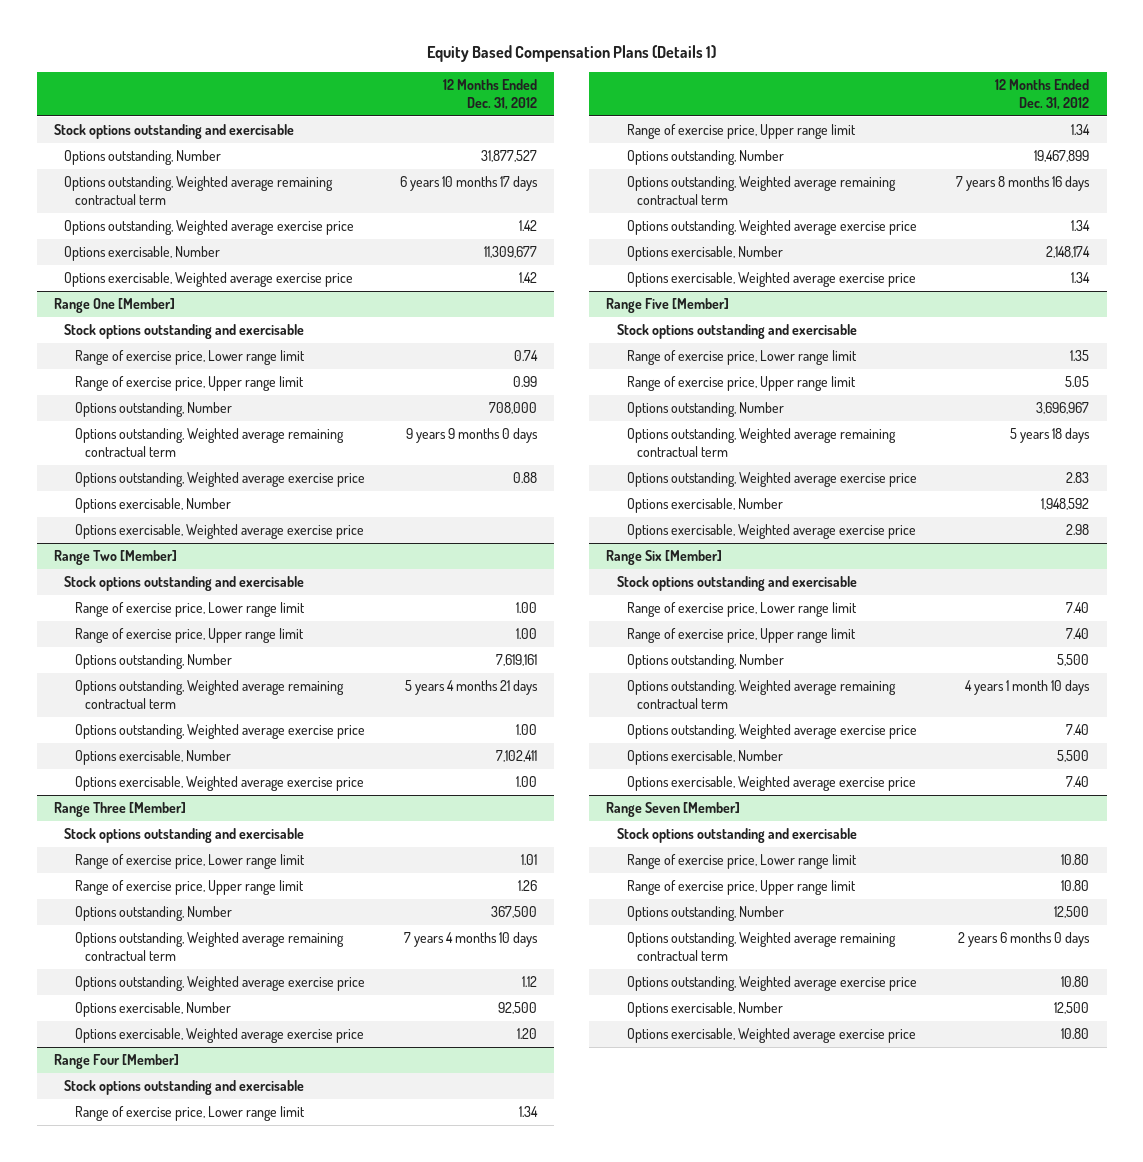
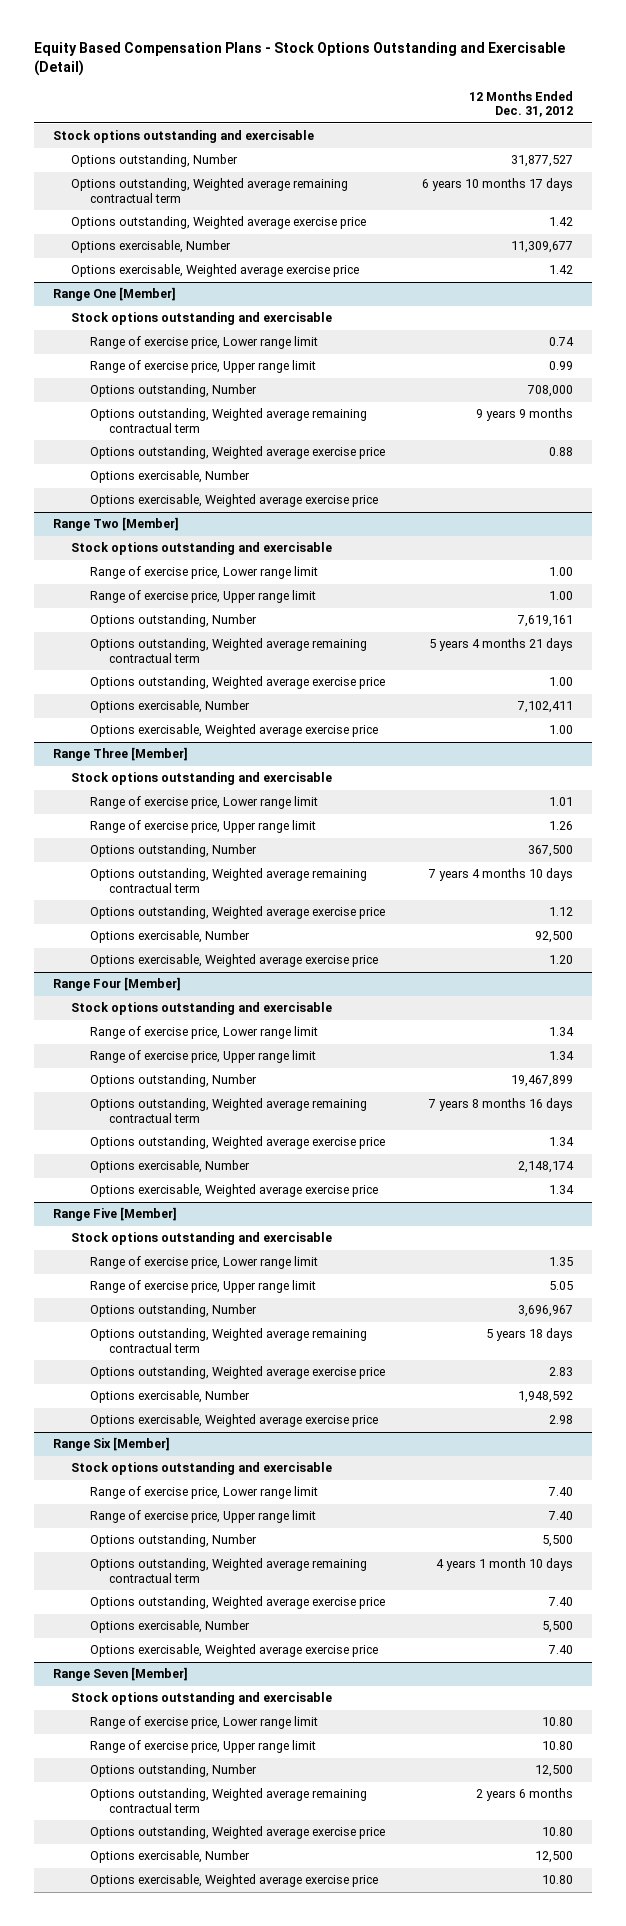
- Equity Based Compensation Plans (Details 1)
+ Equity Based Compensation Plans - Stock Options Outstanding and Exercisable (Detail)
@ Range One [Member]
- Options outstanding, Weighted average remaining contractual term | 9 years 9 months 0 days
+ Options outstanding, Weighted average remaining contractual term | 9 years 9 months
@ Range Seven [Member]
- Options outstanding, Weighted average remaining contractual term | 2 years 6 months 0 days
+ Options outstanding, Weighted average remaining contractual term | 2 years 6 months

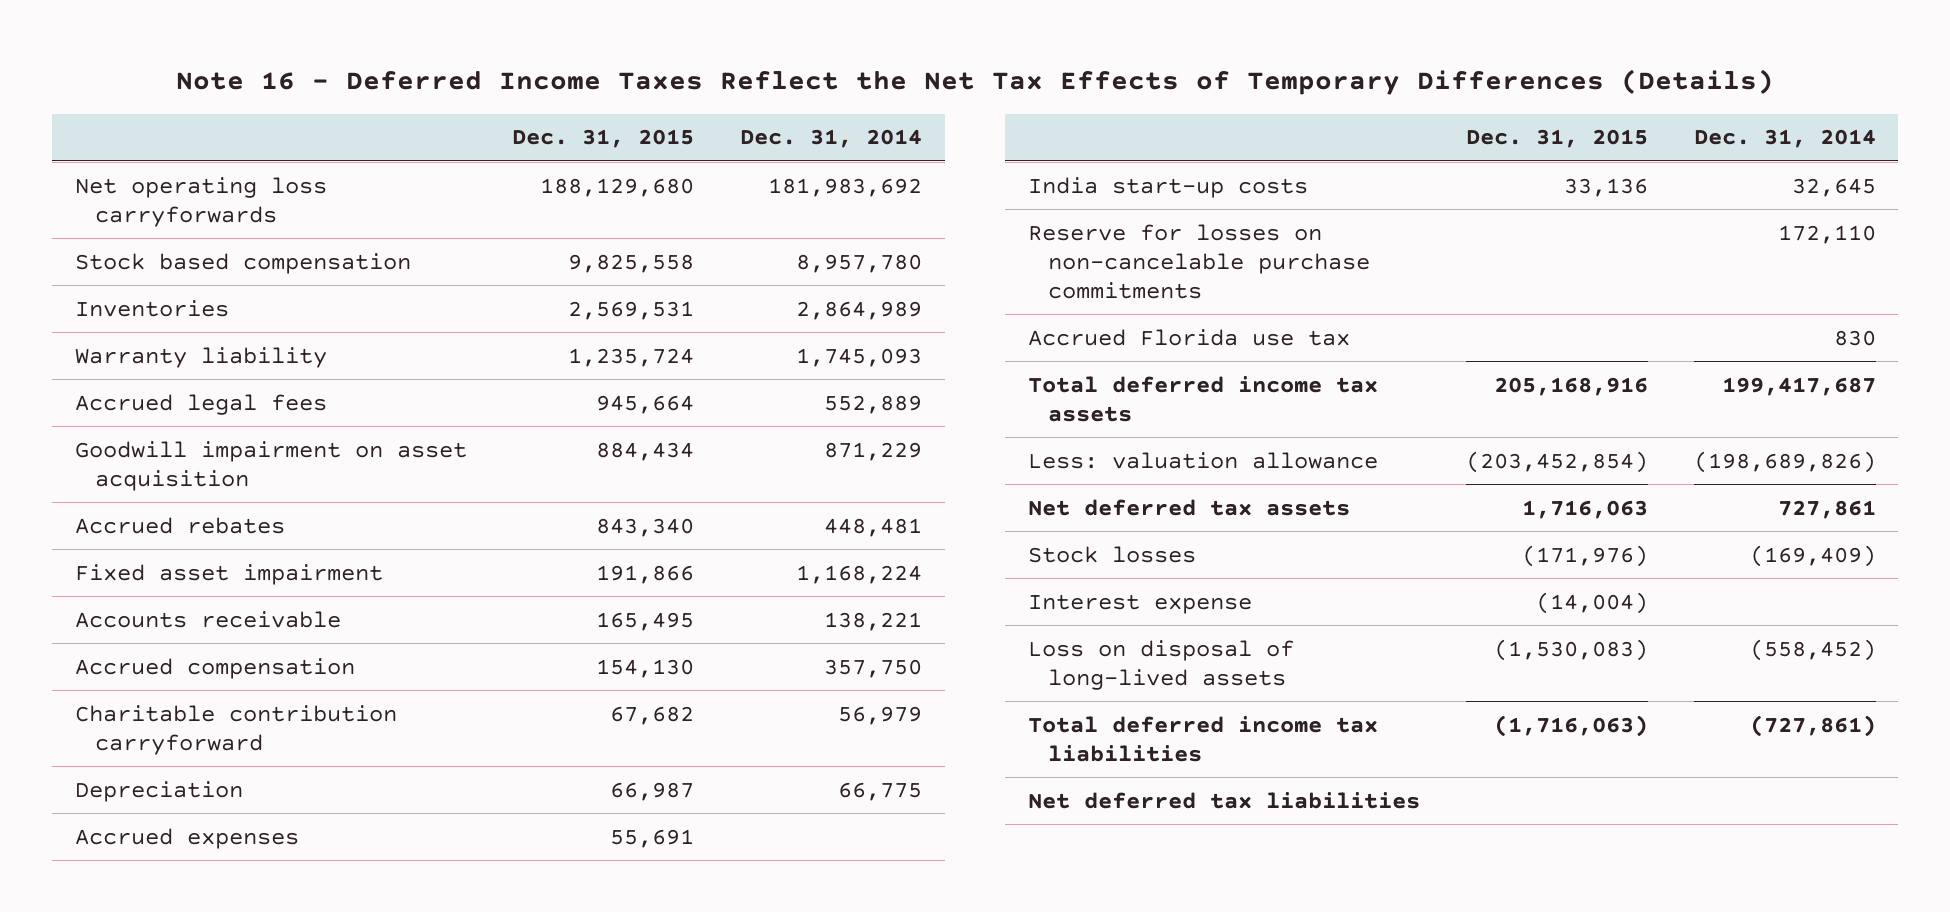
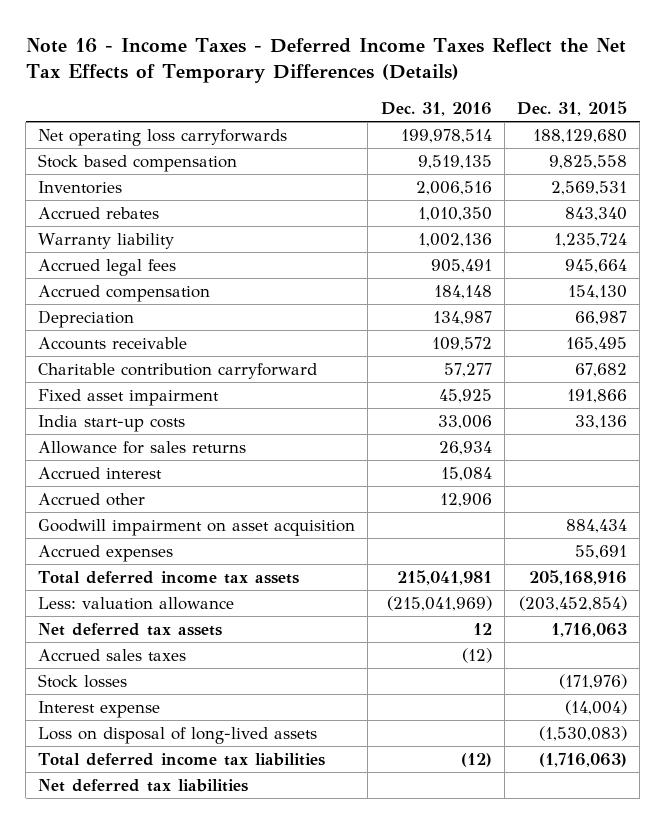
- Note 16 - Deferred Income Taxes Reflect the Net Tax Effects of Temporary Differences (Details)
+ Note 16 - Income Taxes - Deferred Income Taxes Reflect the Net Tax Effects of Temporary Differences (Details)
- | Dec. 31, 2015 | Dec. 31, 2014
+ | Dec. 31, 2016 | Dec. 31, 2015
moved up: Accrued rebates | 1,010,350 | 843,340
moved down: Accounts receivable | 109,572 | 165,495
moved down: Charitable contribution carryforward | 57,277 | 67,682
moved down: Fixed asset impairment | 45,925 | 191,866
- Reserve for losses on non-cancelable purchase commitments | | 172,110
- Accrued Florida use tax | | 830
+ Allowance for sales returns | 26,934 |
+ Accrued interest | 15,084 |
+ Accrued other | 12,906 |
moved down: Goodwill impairment on asset acquisition | | 884,434
moved down: Accrued expenses | | 55,691
+ Accrued sales taxes | (12) |

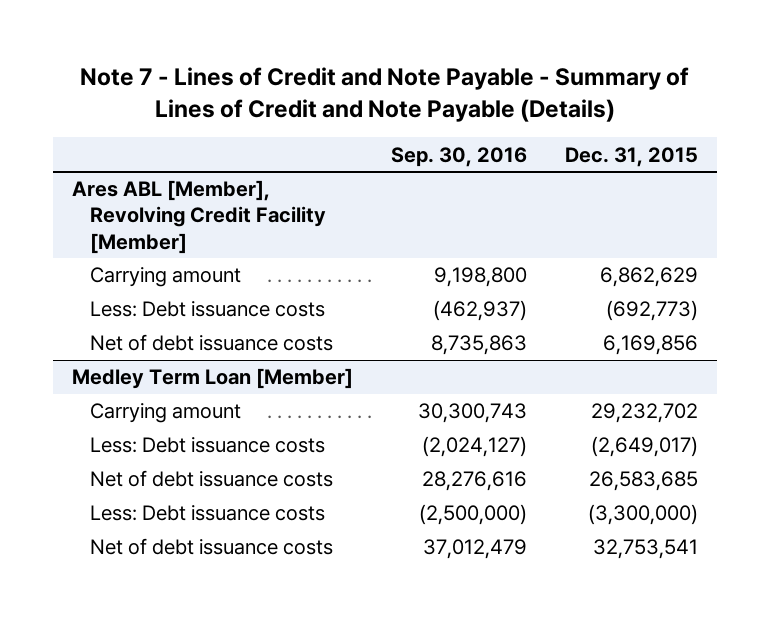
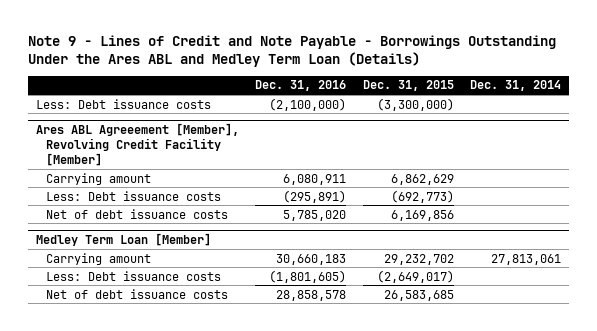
- Note 7 - Lines of Credit and Note Payable - Summary of Lines of Credit and Note Payable (Details)
+ Note 9 - Lines of Credit and Note Payable - Borrowings Outstanding Under the Ares ABL and Medley Term Loan (Details)
- | Sep. 30, 2016 | Dec. 31, 2015
+ | Dec. 31, 2016 | Dec. 31, 2015 | Dec. 31, 2014
- Ares ABL [Member], Revolving Credit Facility [Member]
+ Less: Debt issuance costs | (2,100,000) | (3,300,000) |
+ Ares ABL Agreeement [Member], Revolving Credit Facility [Member]
@ Medley Term Loan [Member]
- Less: Debt issuance costs | (2,500,000) | (3,300,000)
- Net of debt issuance costs | 37,012,479 | 32,753,541

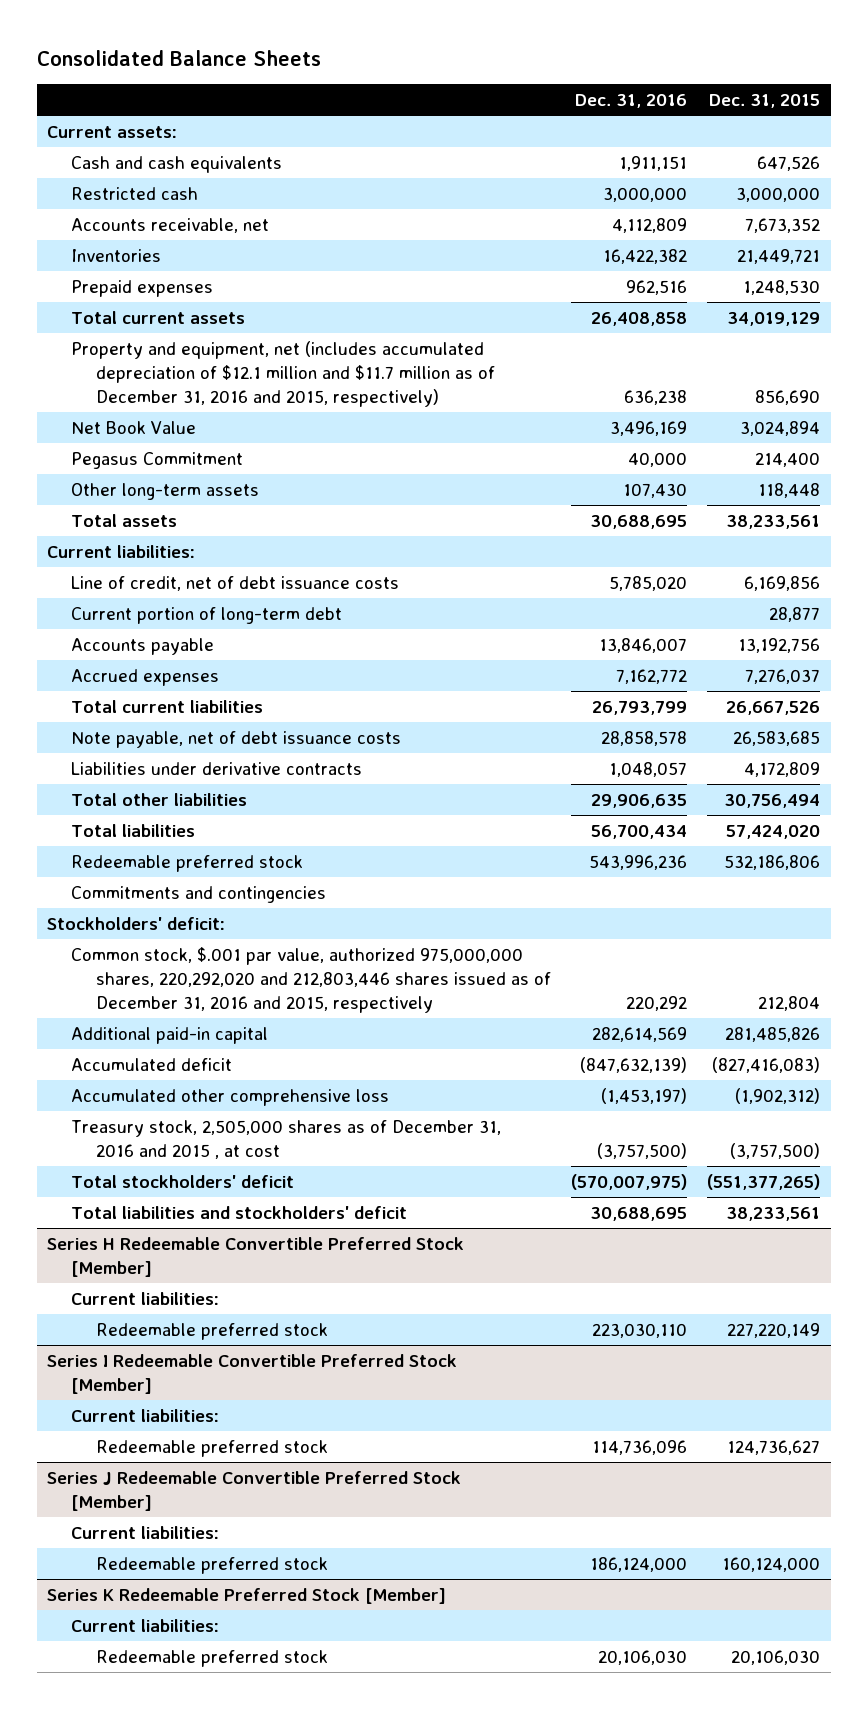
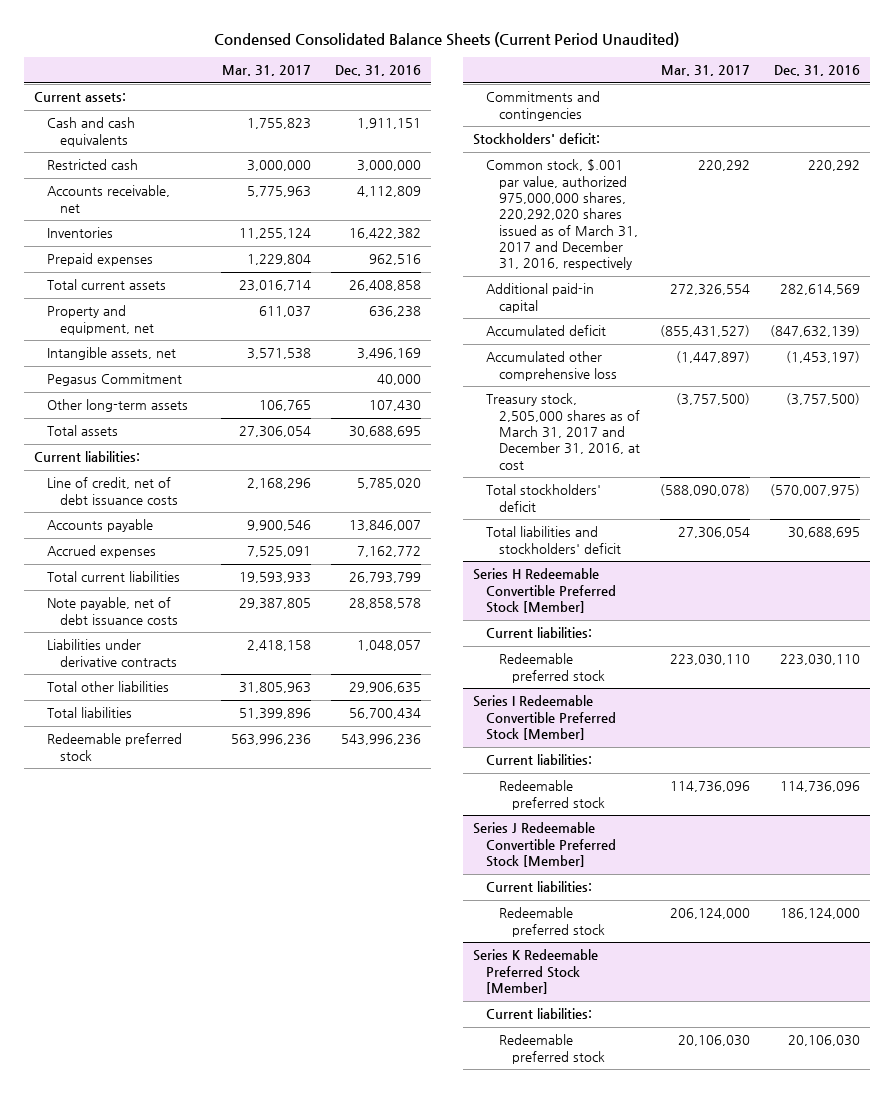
- Consolidated Balance Sheets
+ Condensed Consolidated Balance Sheets (Current Period Unaudited)
- | Dec. 31, 2016 | Dec. 31, 2015
+ | Mar. 31, 2017 | Dec. 31, 2016
- Property and equipment, net (includes accumulated depreciation of $12.1 million and $11.7 million as of December 31, 2016 and 2015, respectively) | 636,238 | 856,690
- Net Book Value | 3,496,169 | 3,024,894
+ Property and equipment, net | 611,037 | 636,238
+ Intangible assets, net | 3,571,538 | 3,496,169
- Current portion of long-term debt | | 28,877
- Common stock, $.001 par value, authorized 975,000,000 shares, 220,292,020 and 212,803,446 shares issued as of December 31, 2016 and 2015, respectively | 220,292 | 212,804
+ Common stock, $.001 par value, authorized 975,000,000 shares, 220,292,020 shares issued as of March 31, 2017 and December 31, 2016, respectively | 220,292 | 220,292
- Treasury stock, 2,505,000 shares as of December 31, 2016 and 2015 , at cost | (3,757,500) | (3,757,500)
+ Treasury stock, 2,505,000 shares as of March 31, 2017 and December 31, 2016, at cost | (3,757,500) | (3,757,500)

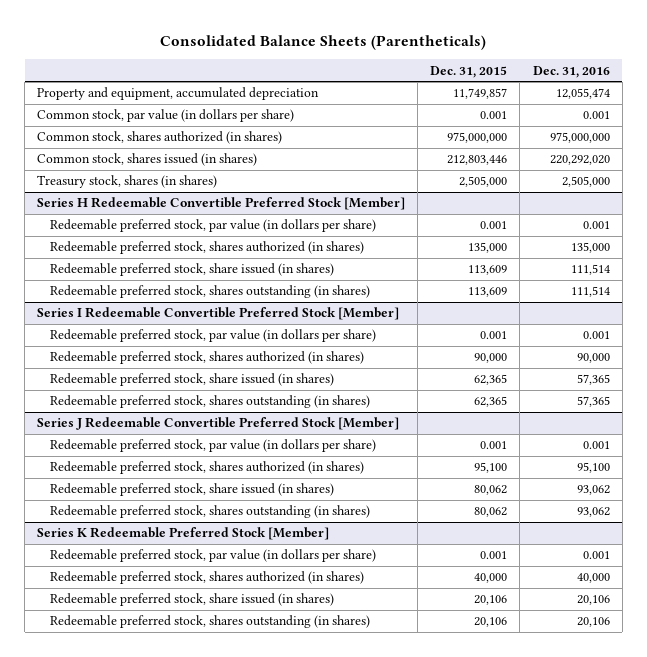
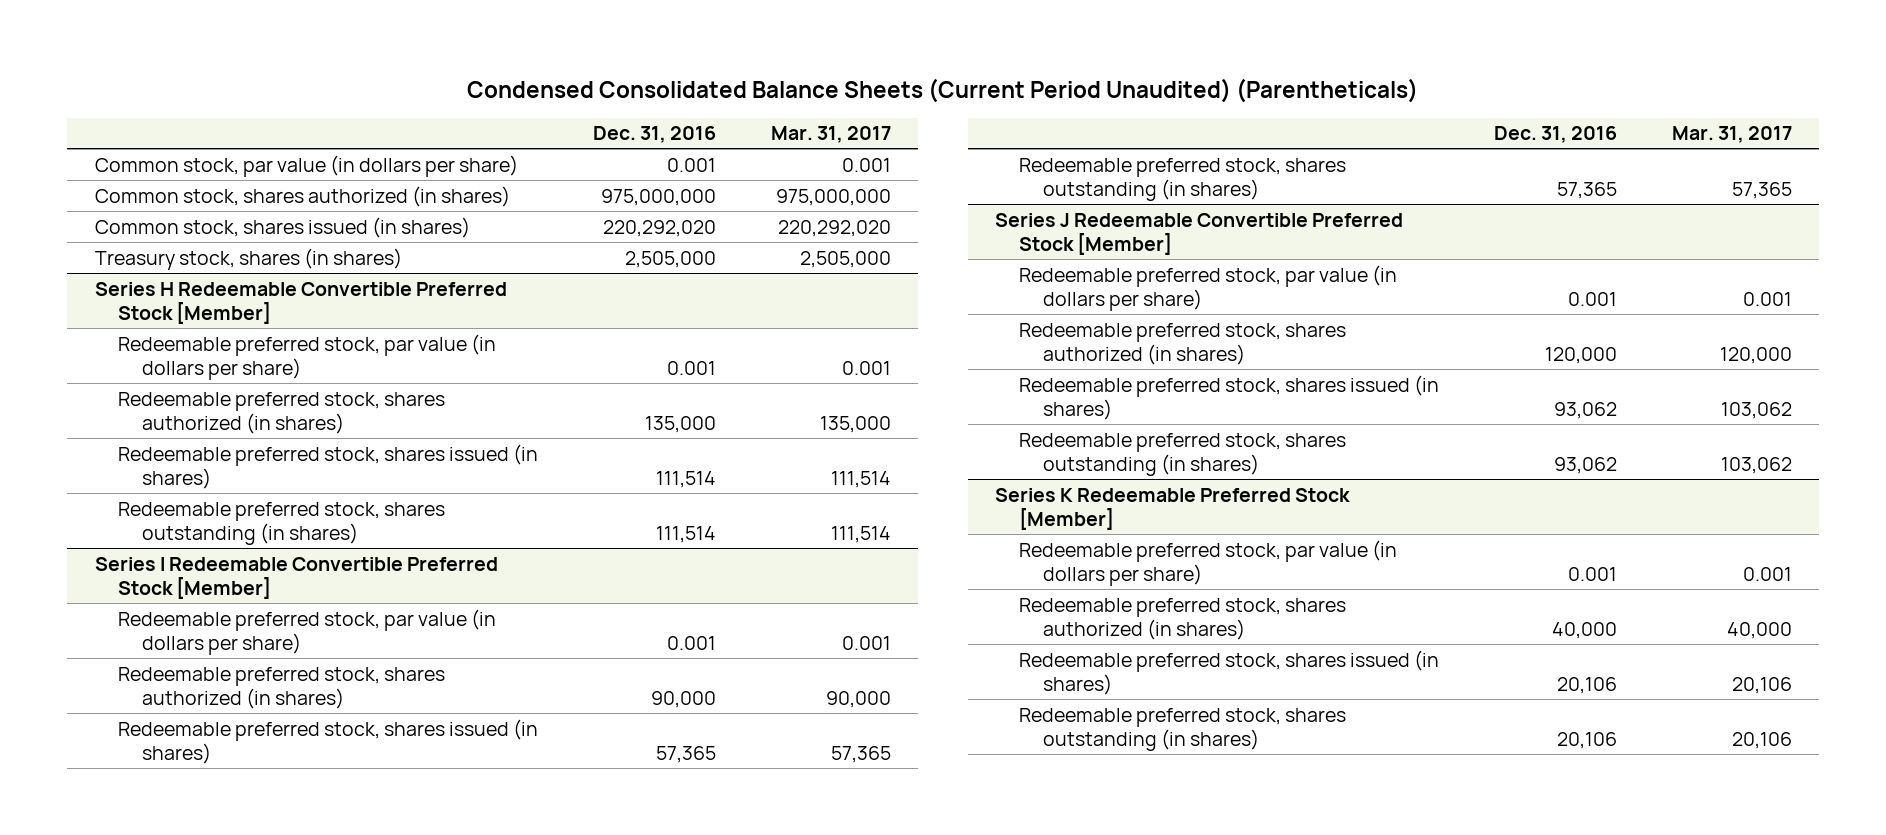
- Consolidated Balance Sheets (Parentheticals)
+ Condensed Consolidated Balance Sheets (Current Period Unaudited) (Parentheticals)
- | Dec. 31, 2015 | Dec. 31, 2016
+ | Dec. 31, 2016 | Mar. 31, 2017
- Property and equipment, accumulated depreciation | 11,749,857 | 12,055,474
@ Series H Redeemable Convertible Preferred Stock [Member]
- Redeemable preferred stock, share issued (in shares) | 113,609 | 111,514
+ Redeemable preferred stock, shares issued (in shares) | 111,514 | 111,514
@ Series I Redeemable Convertible Preferred Stock [Member]
- Redeemable preferred stock, share issued (in shares) | 62,365 | 57,365
+ Redeemable preferred stock, shares issued (in shares) | 57,365 | 57,365
@ Series J Redeemable Convertible Preferred Stock [Member]
- Redeemable preferred stock, shares authorized (in shares) | 95,100 | 95,100
- Redeemable preferred stock, share issued (in shares) | 80,062 | 93,062
+ Redeemable preferred stock, shares authorized (in shares) | 120,000 | 120,000
+ Redeemable preferred stock, shares issued (in shares) | 93,062 | 103,062
@ Series K Redeemable Preferred Stock [Member]
- Redeemable preferred stock, share issued (in shares) | 20,106 | 20,106
+ Redeemable preferred stock, shares issued (in shares) | 20,106 | 20,106

